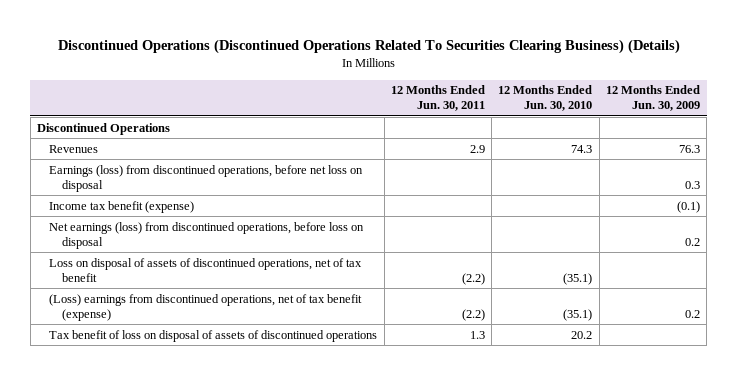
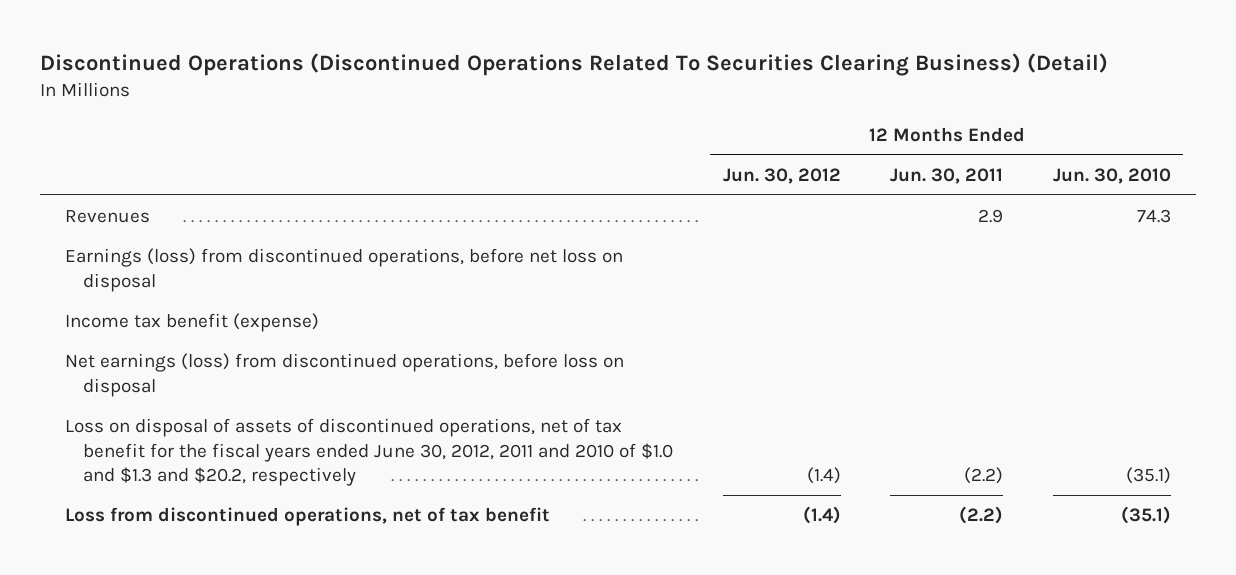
- Discontinued Operations (Discontinued Operations Related To Securities Clearing Business) (Details)
+ Discontinued Operations (Discontinued Operations Related To Securities Clearing Business) (Detail)
- | 12 Months Ended Jun. 30, 2011 | 12 Months Ended Jun. 30, 2010 | 12 Months Ended Jun. 30, 2009
+ | 12 Months Ended Jun. 30, 2012 | 12 Months Ended Jun. 30, 2011 | 12 Months Ended Jun. 30, 2010
- Discontinued Operations
- Loss on disposal of assets of discontinued operations, net of tax benefit | (2.2) | (35.1) |
- (Loss) earnings from discontinued operations, net of tax benefit (expense) | (2.2) | (35.1) | 0.2
- Tax benefit of loss on disposal of assets of discontinued operations | 1.3 | 20.2 |
+ Loss on disposal of assets of discontinued operations, net of tax benefit for the fiscal years ended June 30, 2012, 2011 and 2010 of $1.0 and $1.3 and $20.2, respectively | (1.4) | (2.2) | (35.1)
+ Loss from discontinued operations, net of tax benefit | (1.4) | (2.2) | (35.1)

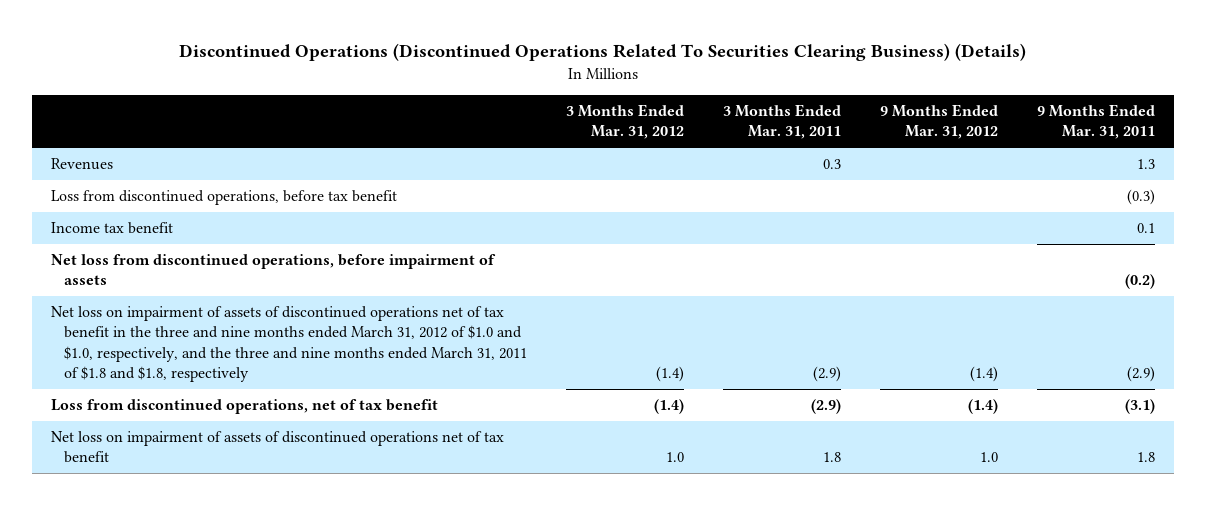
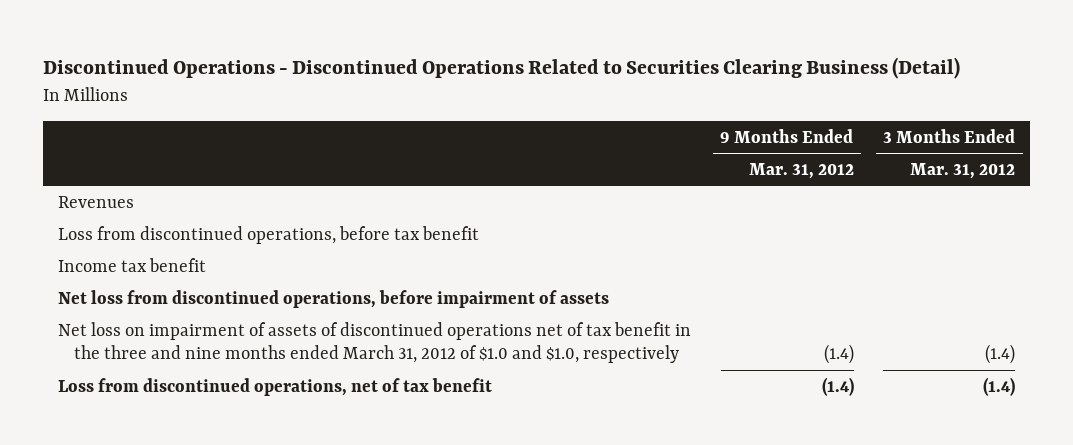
- Discontinued Operations (Discontinued Operations Related To Securities Clearing Business) (Details)
+ Discontinued Operations - Discontinued Operations Related to Securities Clearing Business (Detail)
- | 3 Months Ended Mar. 31, 2012 | 3 Months Ended Mar. 31, 2011 | 9 Months Ended Mar. 31, 2012 | 9 Months Ended Mar. 31, 2011
+ | 9 Months Ended Mar. 31, 2012 | 3 Months Ended Mar. 31, 2012
- Net loss on impairment of assets of discontinued operations net of tax benefit in the three and nine months ended March 31, 2012 of $1.0 and $1.0, respectively, and the three and nine months ended March 31, 2011 of $1.8 and $1.8, respectively | (1.4) | (2.9) | (1.4) | (2.9)
+ Net loss on impairment of assets of discontinued operations net of tax benefit in the three and nine months ended March 31, 2012 of $1.0 and $1.0, respectively | (1.4) | (1.4)
- Net loss on impairment of assets of discontinued operations net of tax benefit | 1.0 | 1.8 | 1.0 | 1.8

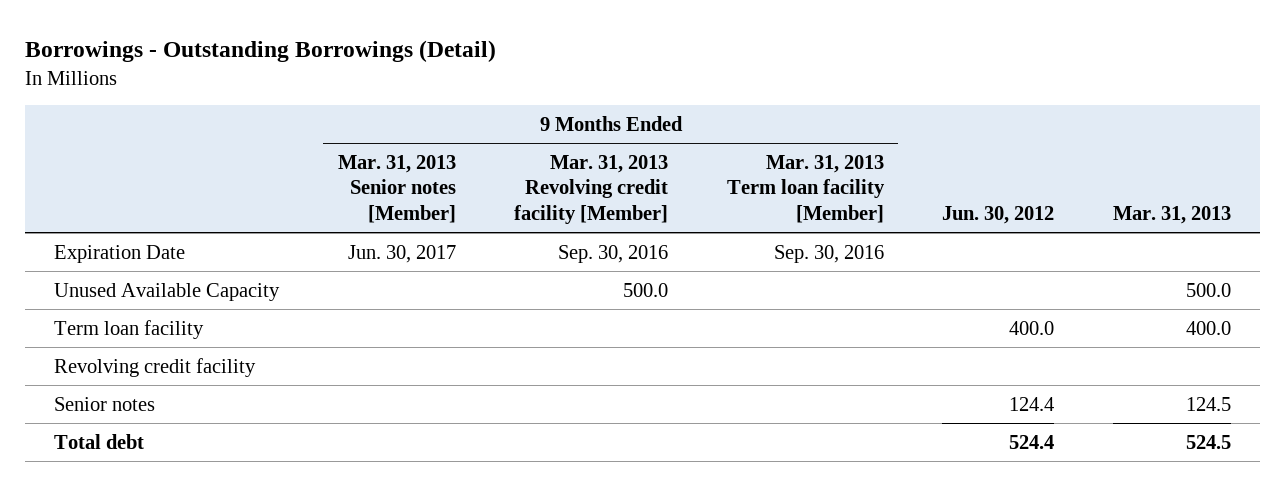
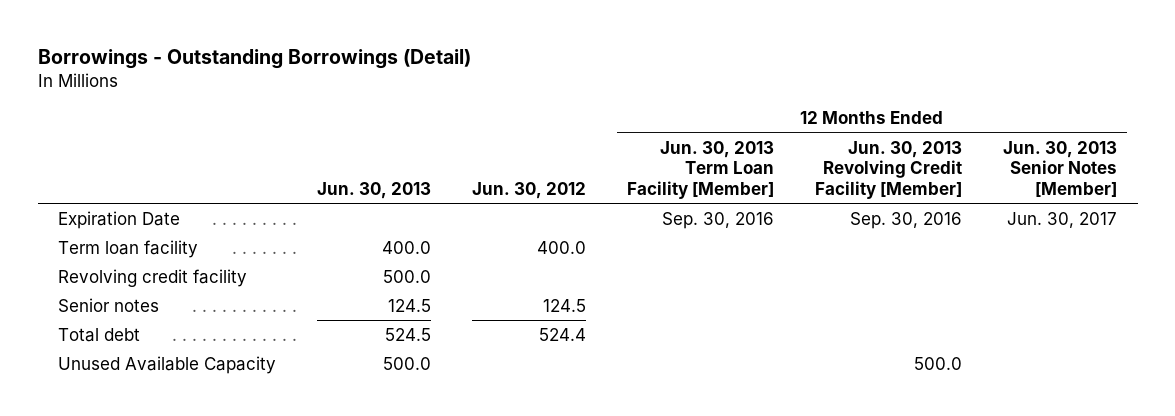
- | 9 Months Ended Mar. 31, 2013 Senior notes [Member] | 9 Months Ended Mar. 31, 2013 Revolving credit facility [Member] | 9 Months Ended Mar. 31, 2013 Term loan facility [Member] | Jun. 30, 2012 | Mar. 31, 2013
+ | Jun. 30, 2013 | Jun. 30, 2012 | 12 Months Ended Jun. 30, 2013 Term Loan Facility [Member] | 12 Months Ended Jun. 30, 2013 Revolving Credit Facility [Member] | 12 Months Ended Jun. 30, 2013 Senior Notes [Member]
- Senior notes | | | | 124.4 | 124.5
+ Senior notes | 124.5 | 124.5 | | |
moved down: Unused Available Capacity | 500.0 | | | 500.0 |

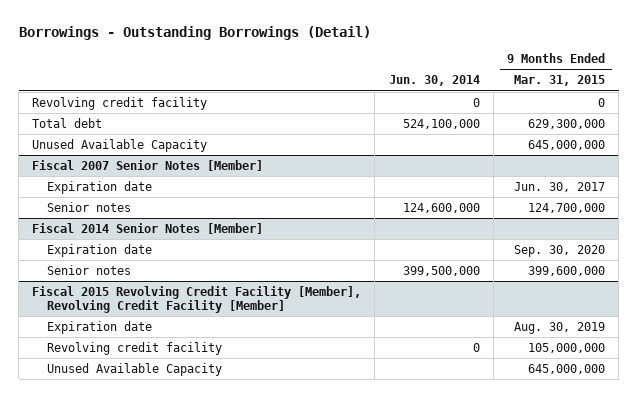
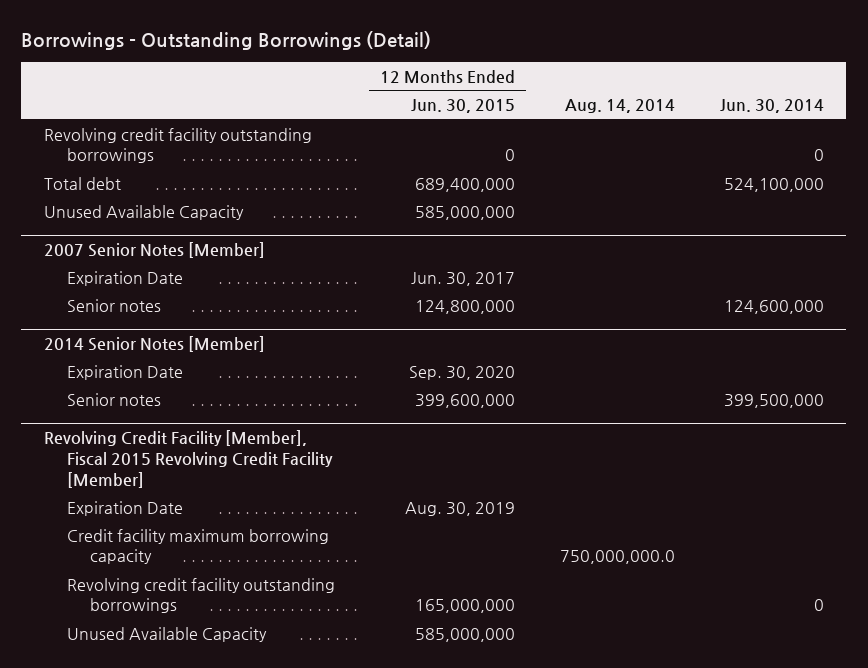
- | Jun. 30, 2014 | 9 Months Ended Mar. 31, 2015
+ | 12 Months Ended Jun. 30, 2015 | Aug. 14, 2014 | Jun. 30, 2014
- Revolving credit facility | 0 | 0
+ Revolving credit facility outstanding borrowings | 0 | | 0
- Fiscal 2007 Senior Notes [Member]
- Expiration date | | Jun. 30, 2017
+ 2007 Senior Notes [Member]
+ Expiration Date | Jun. 30, 2017 | |
- Fiscal 2014 Senior Notes [Member]
- Expiration date | | Sep. 30, 2020
+ 2014 Senior Notes [Member]
+ Expiration Date | Sep. 30, 2020 | |
- Fiscal 2015 Revolving Credit Facility [Member], Revolving Credit Facility [Member]
- Expiration date | | Aug. 30, 2019
- Revolving credit facility | 0 | 105,000,000
+ Revolving Credit Facility [Member], Fiscal 2015 Revolving Credit Facility [Member]
+ Expiration Date | Aug. 30, 2019 | |
+ Credit facility maximum borrowing capacity | | 750,000,000.0 |
+ Revolving credit facility outstanding borrowings | 165,000,000 | | 0

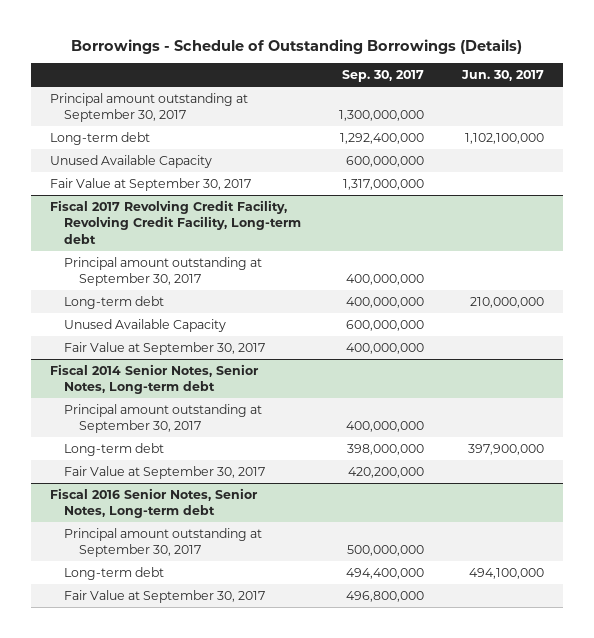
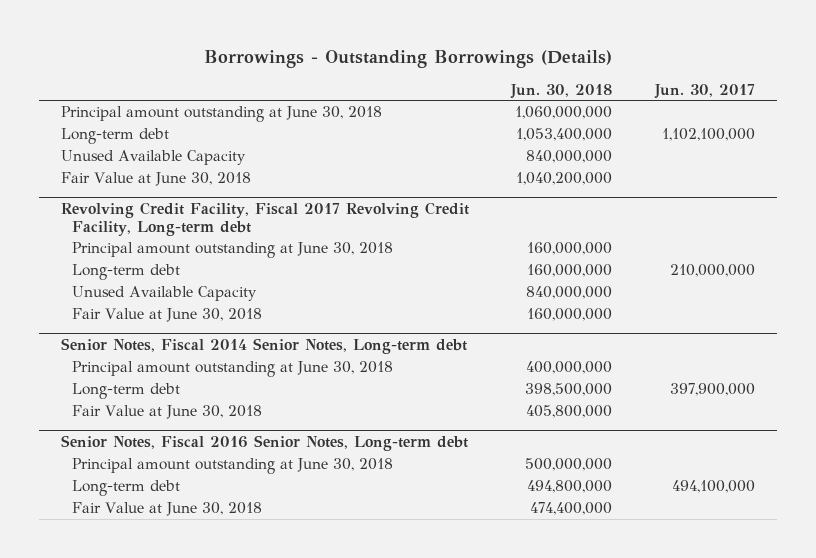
- Borrowings - Schedule of Outstanding Borrowings (Details)
+ Borrowings - Outstanding Borrowings (Details)
- | Sep. 30, 2017 | Jun. 30, 2017
+ | Jun. 30, 2018 | Jun. 30, 2017
- Principal amount outstanding at September 30, 2017 | 1,300,000,000 |
+ Principal amount outstanding at June 30, 2018 | 1,060,000,000 |
- Fair Value at September 30, 2017 | 1,317,000,000 |
- Fiscal 2017 Revolving Credit Facility, Revolving Credit Facility, Long-term debt
- Principal amount outstanding at September 30, 2017 | 400,000,000 |
+ Fair Value at June 30, 2018 | 1,040,200,000 |
+ Revolving Credit Facility, Fiscal 2017 Revolving Credit Facility, Long-term debt
+ Principal amount outstanding at June 30, 2018 | 160,000,000 |
- Fair Value at September 30, 2017 | 400,000,000 |
- Fiscal 2014 Senior Notes, Senior Notes, Long-term debt
- Principal amount outstanding at September 30, 2017 | 400,000,000 |
+ Fair Value at June 30, 2018 | 160,000,000 |
+ Senior Notes, Fiscal 2014 Senior Notes, Long-term debt
+ Principal amount outstanding at June 30, 2018 | 400,000,000 |
- Fair Value at September 30, 2017 | 420,200,000 |
- Fiscal 2016 Senior Notes, Senior Notes, Long-term debt
- Principal amount outstanding at September 30, 2017 | 500,000,000 |
+ Fair Value at June 30, 2018 | 405,800,000 |
+ Senior Notes, Fiscal 2016 Senior Notes, Long-term debt
+ Principal amount outstanding at June 30, 2018 | 500,000,000 |
- Fair Value at September 30, 2017 | 496,800,000 |
+ Fair Value at June 30, 2018 | 474,400,000 |

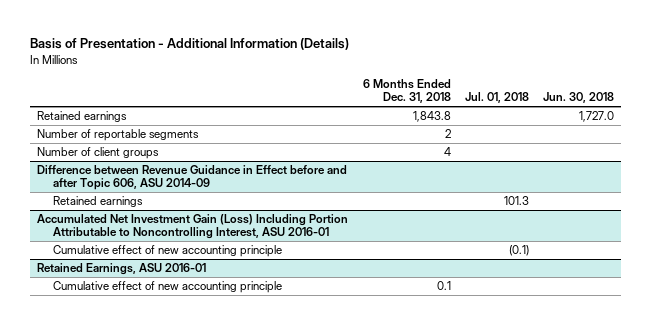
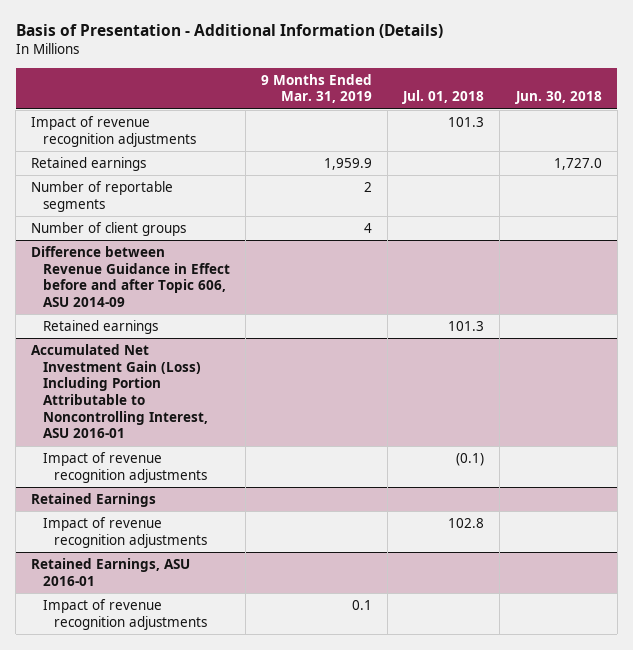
- | 6 Months Ended Dec. 31, 2018 | Jul. 01, 2018 | Jun. 30, 2018
+ | 9 Months Ended Mar. 31, 2019 | Jul. 01, 2018 | Jun. 30, 2018
+ Impact of revenue recognition adjustments | | 101.3 |
@ Accumulated Net Investment Gain (Loss) Including Portion Attributable to Noncontrolling Interest, ASU 2016-01
- Cumulative effect of new accounting principle | | (0.1) |
+ Impact of revenue recognition adjustments | | (0.1) |
+ Retained Earnings
+ Impact of revenue recognition adjustments | | 102.8 |
@ Retained Earnings, ASU 2016-01
- Cumulative effect of new accounting principle | 0.1 | |
+ Impact of revenue recognition adjustments | 0.1 | |

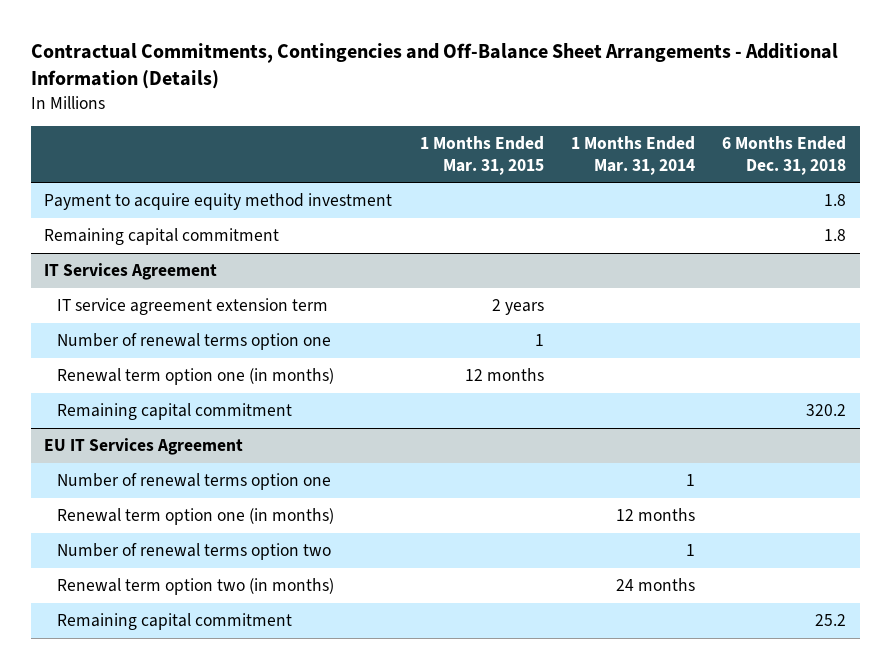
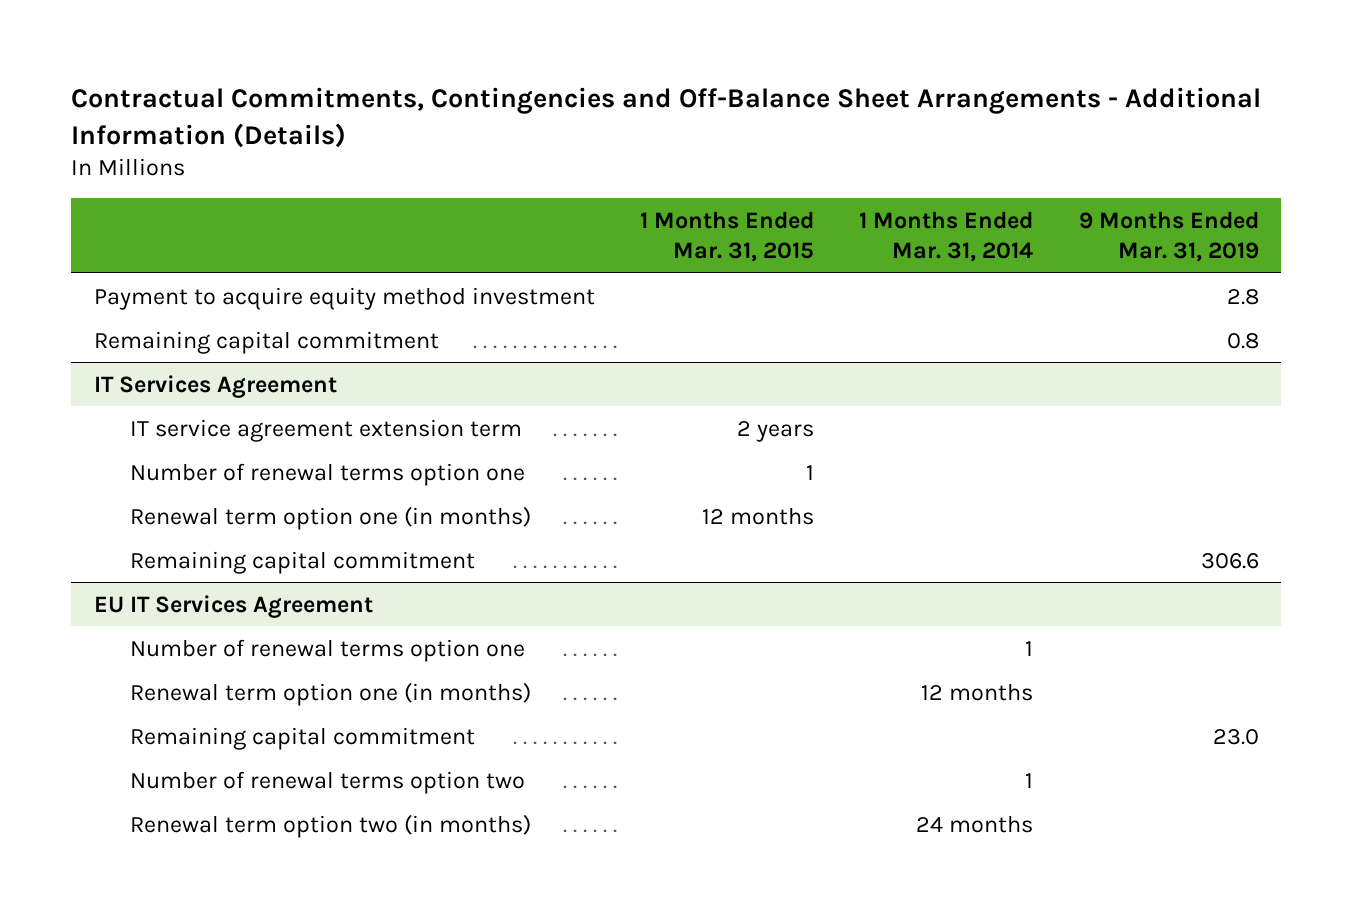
- | 1 Months Ended Mar. 31, 2015 | 1 Months Ended Mar. 31, 2014 | 6 Months Ended Dec. 31, 2018
+ | 1 Months Ended Mar. 31, 2015 | 1 Months Ended Mar. 31, 2014 | 9 Months Ended Mar. 31, 2019
@ EU IT Services Agreement
moved up: Remaining capital commitment | | | 23.0

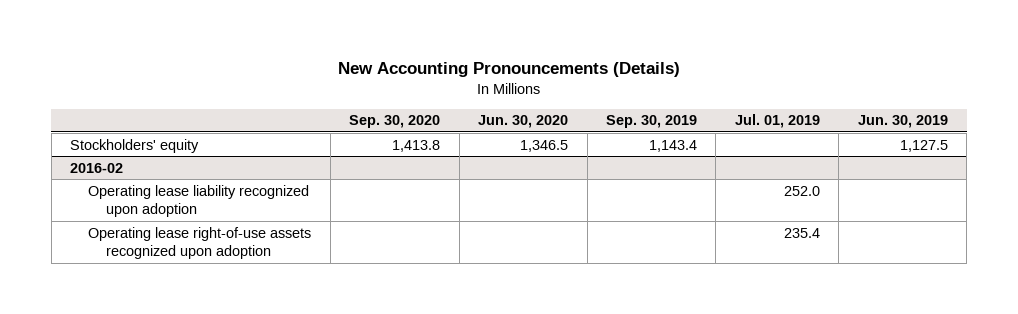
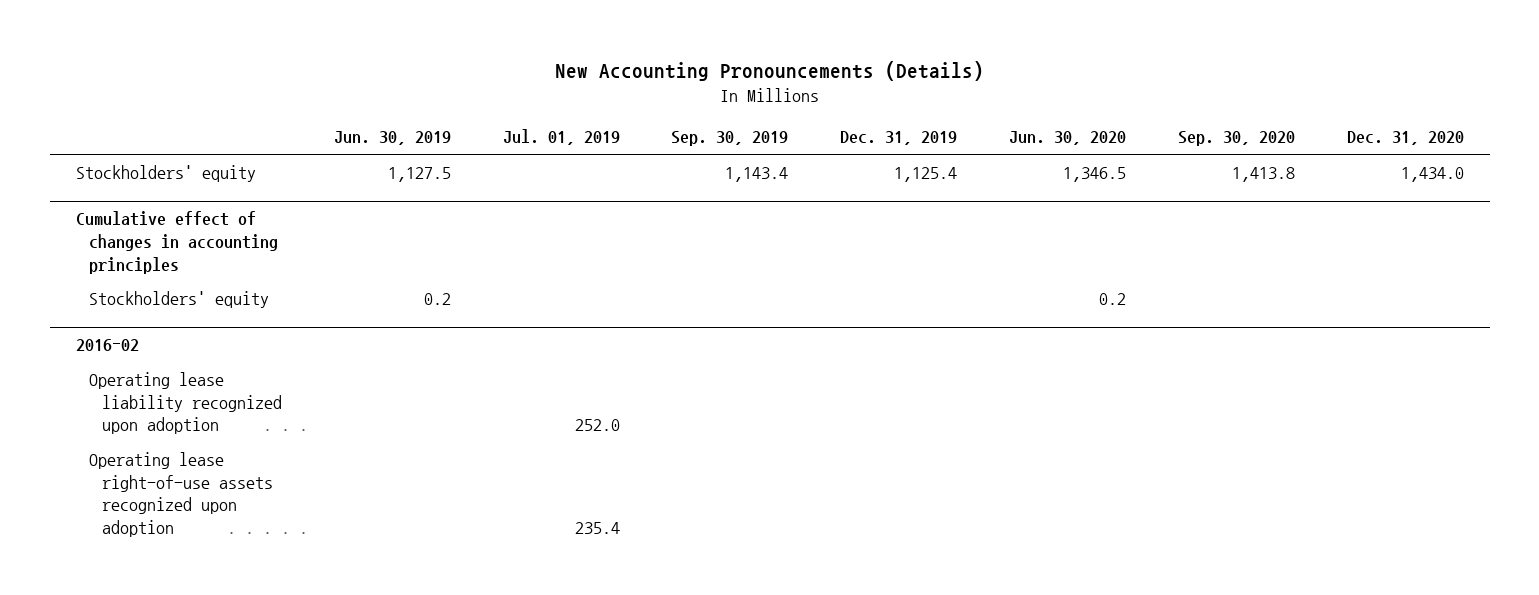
- | Sep. 30, 2020 | Jun. 30, 2020 | Sep. 30, 2019 | Jul. 01, 2019 | Jun. 30, 2019
+ | Jun. 30, 2019 | Jul. 01, 2019 | Sep. 30, 2019 | Dec. 31, 2019 | Jun. 30, 2020 | Sep. 30, 2020 | Dec. 31, 2020
+ Cumulative effect of changes in accounting principles
+ Stockholders' equity | 0.2 | | | | 0.2 | |

